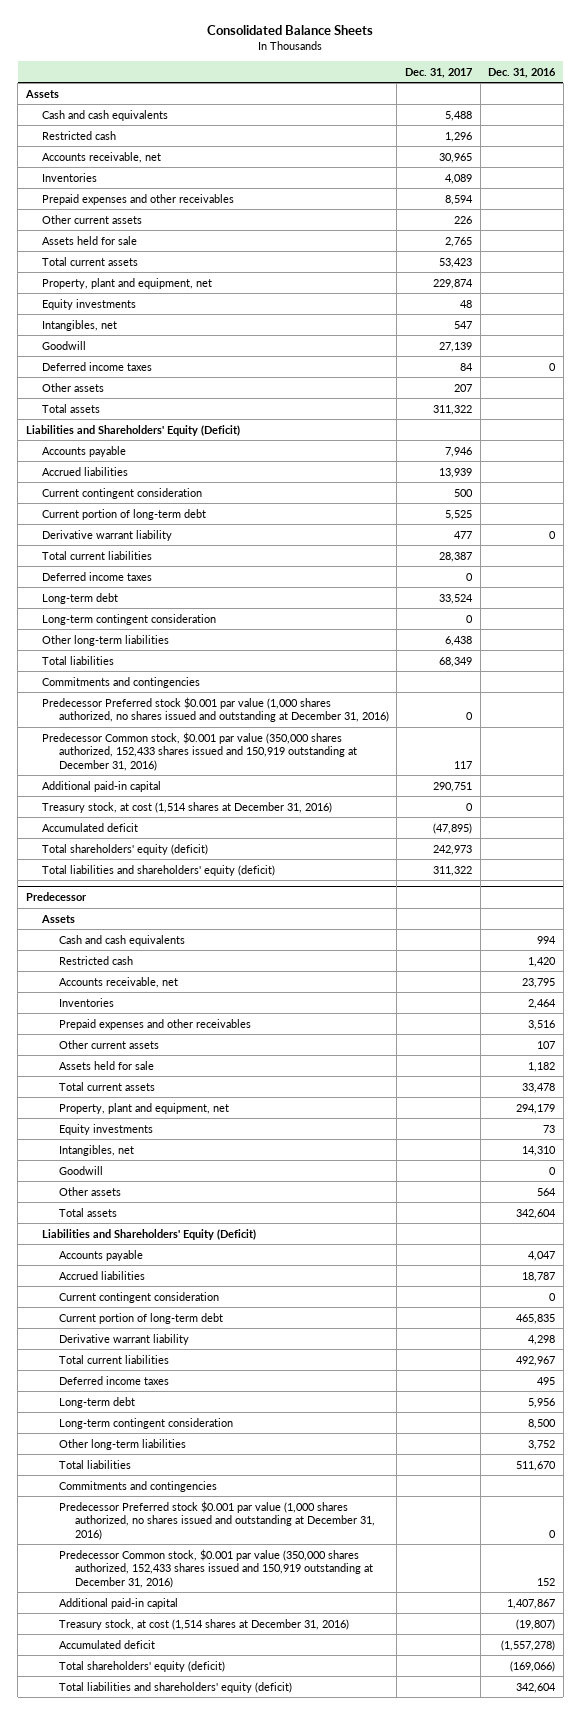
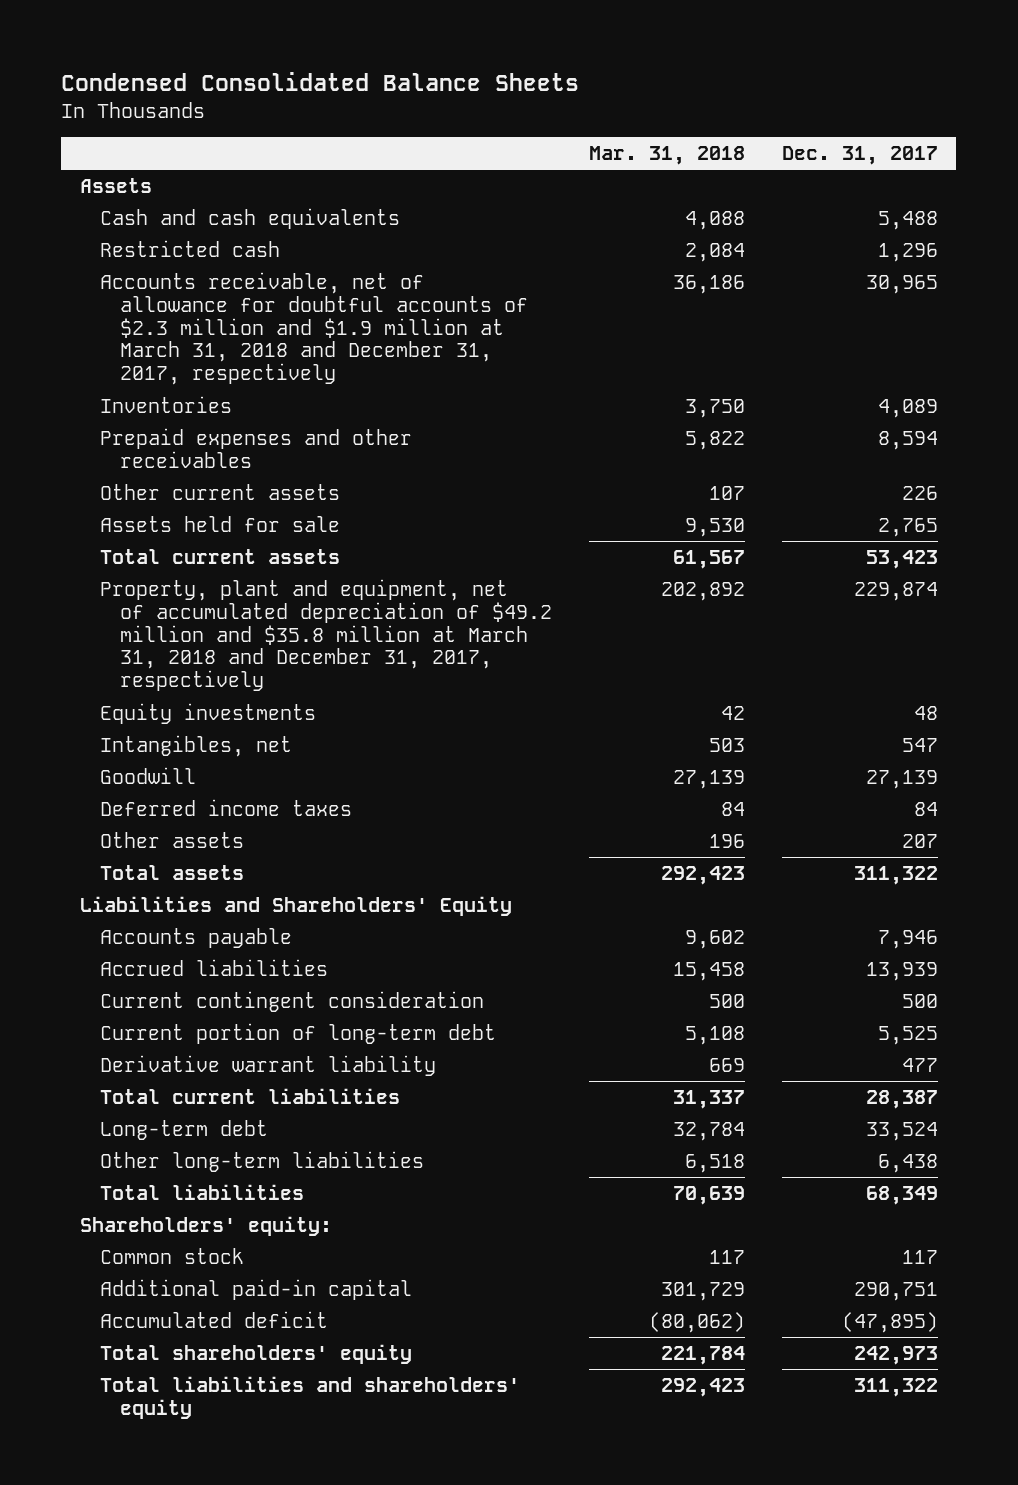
- Consolidated Balance Sheets
+ Condensed Consolidated Balance Sheets
- | Dec. 31, 2017 | Dec. 31, 2016
+ | Mar. 31, 2018 | Dec. 31, 2017
- Accounts receivable, net | 30,965 |
+ Accounts receivable, net of allowance for doubtful accounts of $2.3 million and $1.9 million at March 31, 2018 and December 31, 2017, respectively | 36,186 | 30,965
- Property, plant and equipment, net | 229,874 |
+ Property, plant and equipment, net of accumulated depreciation of $49.2 million and $35.8 million at March 31, 2018 and December 31, 2017, respectively | 202,892 | 229,874
- Liabilities and Shareholders' Equity (Deficit)
+ Liabilities and Shareholders' Equity
- Deferred income taxes | 0 |
- Long-term contingent consideration | 0 |
- Commitments and contingencies
- Predecessor Preferred stock $0.001 par value (1,000 shares authorized, no shares issued and outstanding at December 31, 2016) | 0 |
- Predecessor Common stock, $0.001 par value (350,000 shares authorized, 152,433 shares issued and 150,919 outstanding at December 31, 2016) | 117 |
+ Shareholders' equity:
+ Common stock | 117 | 117
- Treasury stock, at cost (1,514 shares at December 31, 2016) | 0 |
- Total shareholders' equity (deficit) | 242,973 |
- Total liabilities and shareholders' equity (deficit) | 311,322 |
- Predecessor
- Assets
- Cash and cash equivalents | | 994
- Restricted cash | | 1,420
- Accounts receivable, net | | 23,795
- Inventories | | 2,464
- Prepaid expenses and other receivables | | 3,516
- Other current assets | | 107
- Assets held for sale | | 1,182
- Total current assets | | 33,478
- Property, plant and equipment, net | | 294,179
- Equity investments | | 73
- Intangibles, net | | 14,310
- Goodwill | | 0
- Other assets | | 564
- Total assets | | 342,604
- Liabilities and Shareholders' Equity (Deficit)
- Accounts payable | | 4,047
- Accrued liabilities | | 18,787
- Current contingent consideration | | 0
- Current portion of long-term debt | | 465,835
- Derivative warrant liability | | 4,298
- Total current liabilities | | 492,967
- Deferred income taxes | | 495
- Long-term debt | | 5,956
- Long-term contingent consideration | | 8,500
- Other long-term liabilities | | 3,752
- Total liabilities | | 511,670
- Commitments and contingencies
- Predecessor Preferred stock $0.001 par value (1,000 shares authorized, no shares issued and outstanding at December 31, 2016) | | 0
- Predecessor Common stock, $0.001 par value (350,000 shares authorized, 152,433 shares issued and 150,919 outstanding at December 31, 2016) | | 152
- Additional paid-in capital | | 1,407,867
- Treasury stock, at cost (1,514 shares at December 31, 2016) | | (19,807)
- Accumulated deficit | | (1,557,278)
- Total shareholders' equity (deficit) | | (169,066)
- Total liabilities and shareholders' equity (deficit) | | 342,604
+ Total shareholders' equity | 221,784 | 242,973
+ Total liabilities and shareholders' equity | 292,423 | 311,322

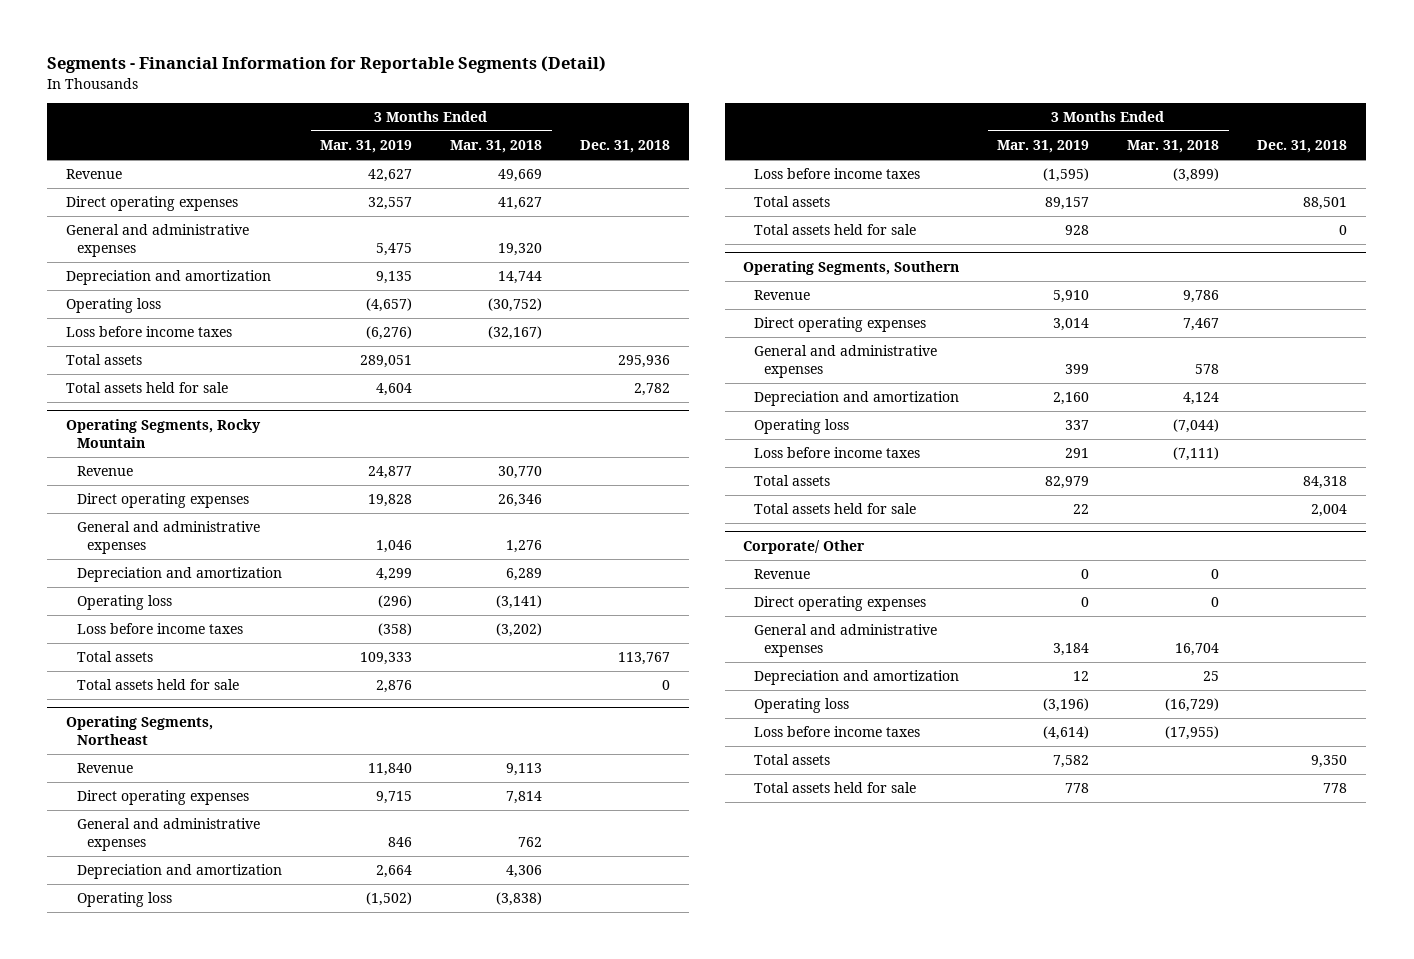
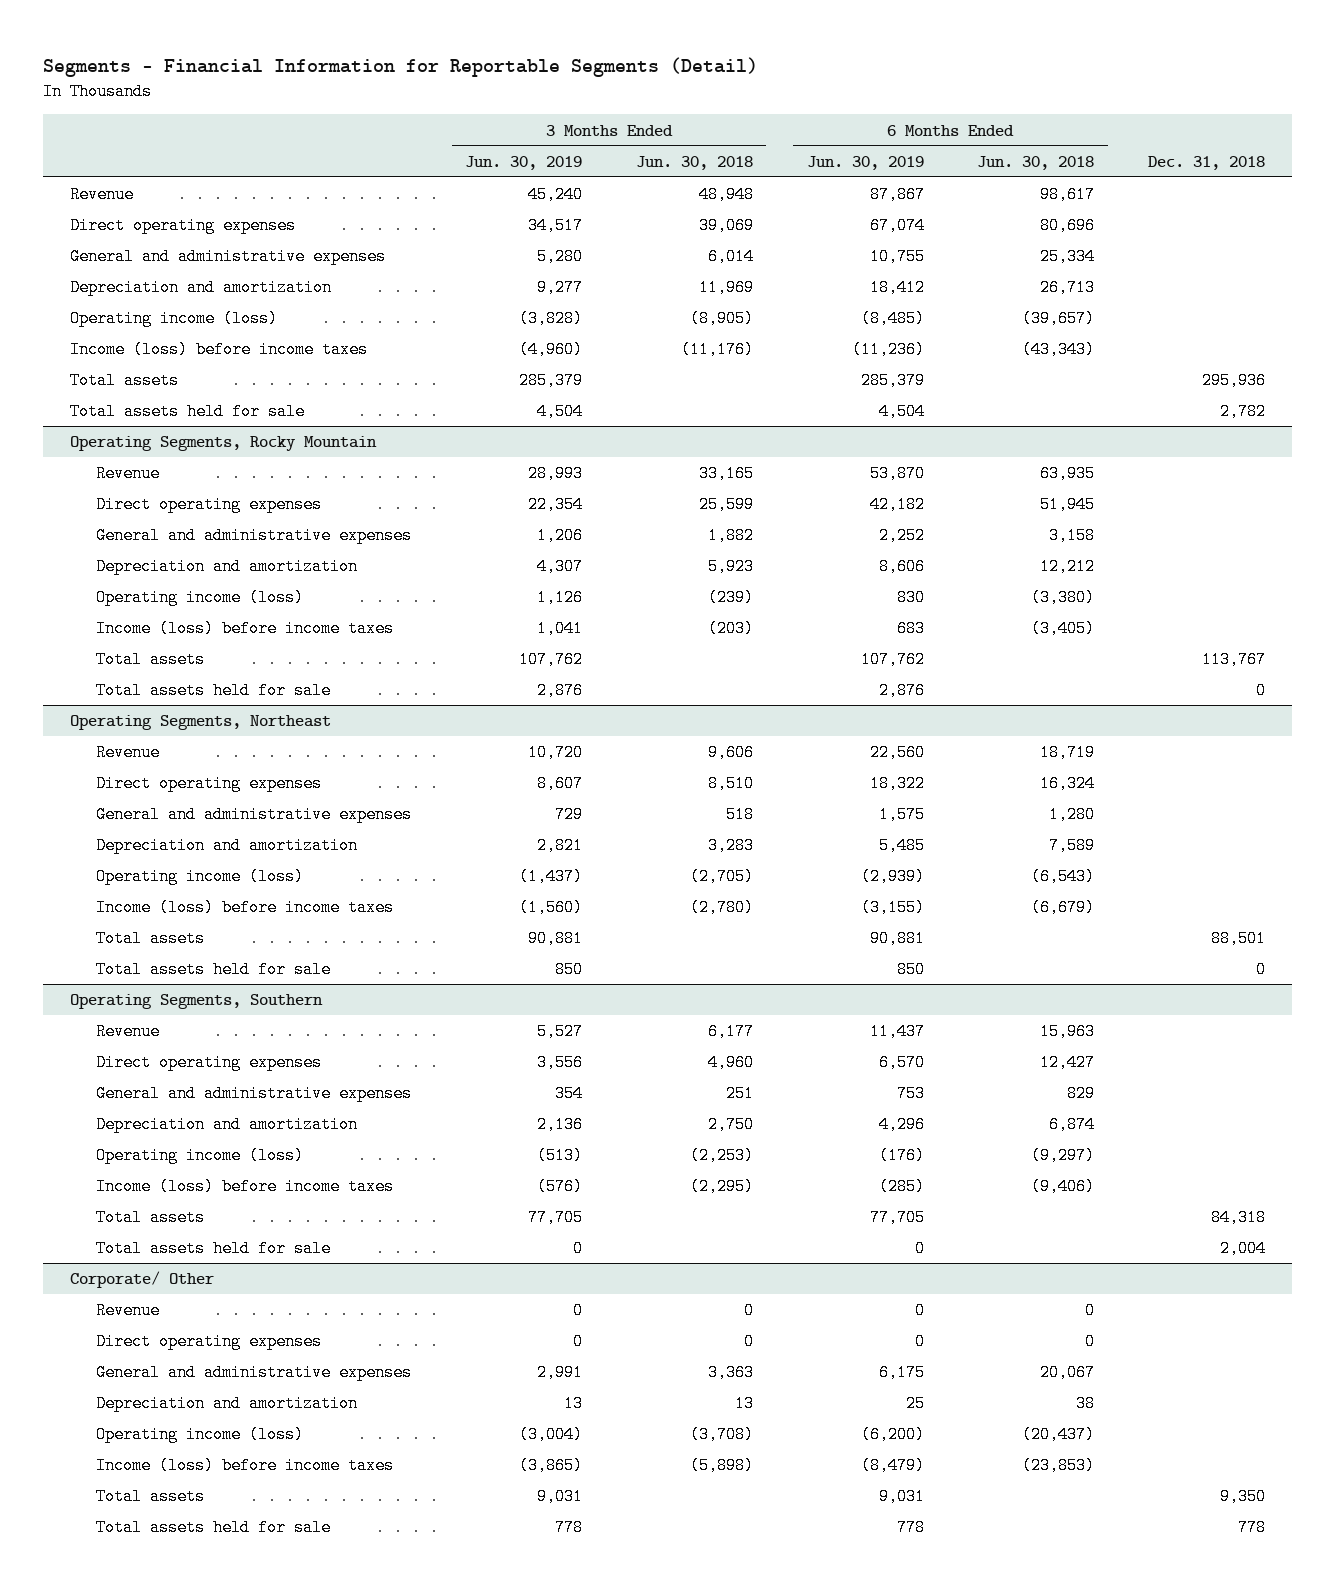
- | 3 Months Ended Mar. 31, 2019 | 3 Months Ended Mar. 31, 2018 | Dec. 31, 2018
+ | 3 Months Ended Jun. 30, 2019 | 3 Months Ended Jun. 30, 2018 | 6 Months Ended Jun. 30, 2019 | 6 Months Ended Jun. 30, 2018 | Dec. 31, 2018
- Operating loss | (4,657) | (30,752) |
- Loss before income taxes | (6,276) | (32,167) |
+ Operating income (loss) | (3,828) | (8,905) | (8,485) | (39,657) |
+ Income (loss) before income taxes | (4,960) | (11,176) | (11,236) | (43,343) |
@ Operating Segments, Rocky Mountain
- Operating loss | (296) | (3,141) |
- Loss before income taxes | (358) | (3,202) |
+ Operating income (loss) | 1,126 | (239) | 830 | (3,380) |
+ Income (loss) before income taxes | 1,041 | (203) | 683 | (3,405) |
@ Operating Segments, Northeast
- Operating loss | (1,502) | (3,838) |
- Loss before income taxes | (1,595) | (3,899) |
+ Operating income (loss) | (1,437) | (2,705) | (2,939) | (6,543) |
+ Income (loss) before income taxes | (1,560) | (2,780) | (3,155) | (6,679) |
@ Operating Segments, Southern
- Operating loss | 337 | (7,044) |
- Loss before income taxes | 291 | (7,111) |
+ Operating income (loss) | (513) | (2,253) | (176) | (9,297) |
+ Income (loss) before income taxes | (576) | (2,295) | (285) | (9,406) |
@ Corporate/ Other
- Operating loss | (3,196) | (16,729) |
- Loss before income taxes | (4,614) | (17,955) |
+ Operating income (loss) | (3,004) | (3,708) | (6,200) | (20,437) |
+ Income (loss) before income taxes | (3,865) | (5,898) | (8,479) | (23,853) |

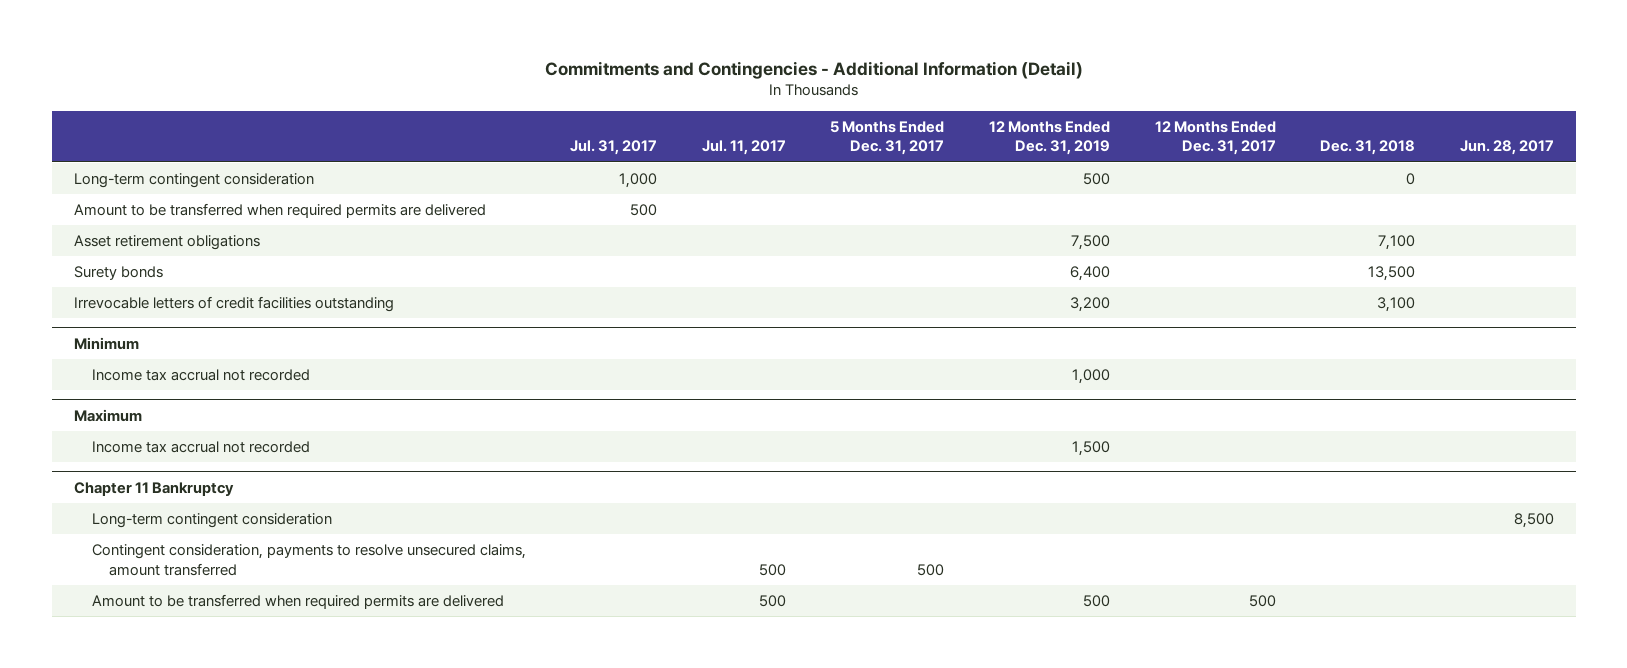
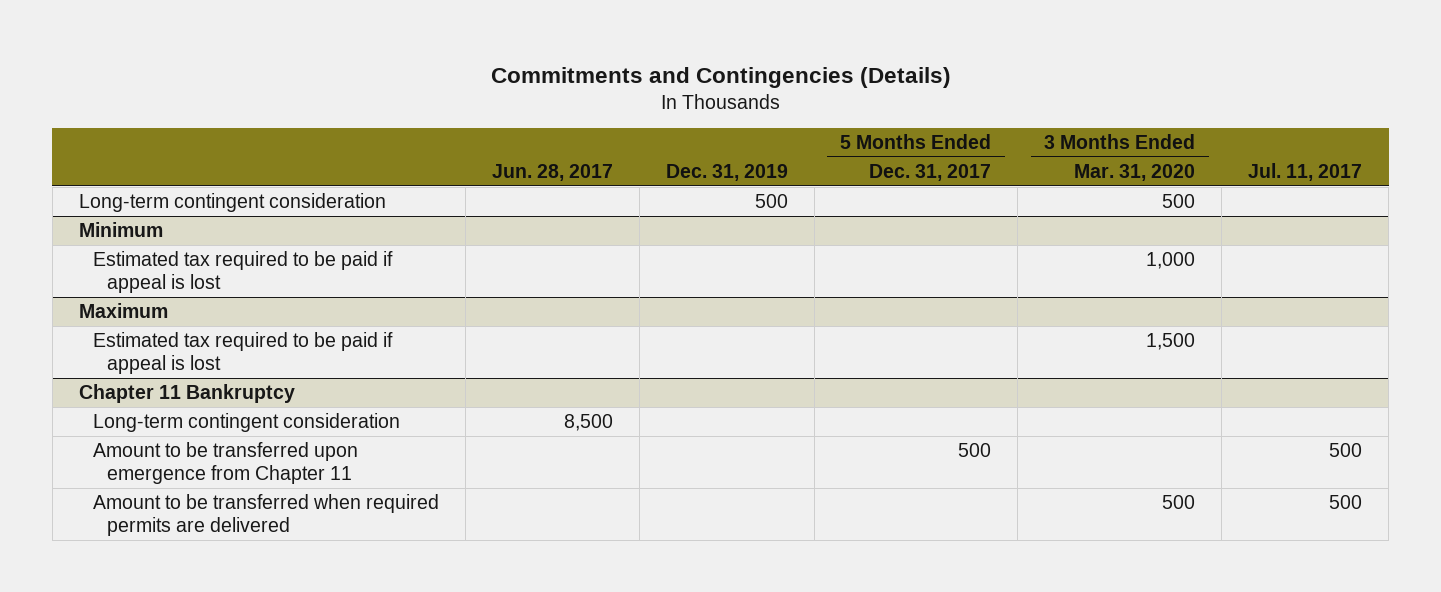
- Commitments and Contingencies - Additional Information (Detail)
+ Commitments and Contingencies (Details)
- | Jul. 31, 2017 | Jul. 11, 2017 | 5 Months Ended Dec. 31, 2017 | 12 Months Ended Dec. 31, 2019 | 12 Months Ended Dec. 31, 2017 | Dec. 31, 2018 | Jun. 28, 2017
+ | Jun. 28, 2017 | Dec. 31, 2019 | 5 Months Ended Dec. 31, 2017 | 3 Months Ended Mar. 31, 2020 | Jul. 11, 2017
- Amount to be transferred when required permits are delivered | 500 | | | | | |
- Asset retirement obligations | | | | 7,500 | | 7,100 |
- Surety bonds | | | | 6,400 | | 13,500 |
- Irrevocable letters of credit facilities outstanding | | | | 3,200 | | 3,100 |
@ Minimum
- Income tax accrual not recorded | | | | 1,000 | | |
+ Estimated tax required to be paid if appeal is lost | | | | 1,000 |
@ Maximum
- Income tax accrual not recorded | | | | 1,500 | | |
+ Estimated tax required to be paid if appeal is lost | | | | 1,500 |
@ Chapter 11 Bankruptcy
- Contingent consideration, payments to resolve unsecured claims, amount transferred | | 500 | 500 | | | |
+ Amount to be transferred upon emergence from Chapter 11 | | | 500 | | 500

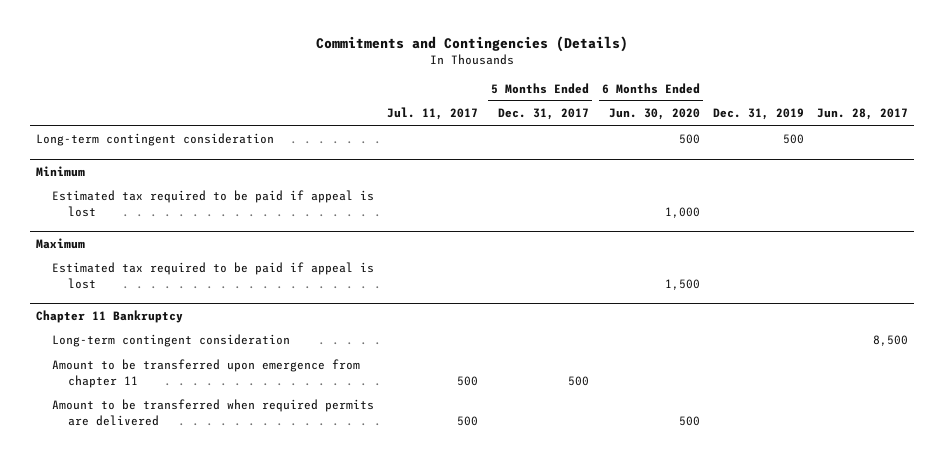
- | Jun. 28, 2017 | Dec. 31, 2019 | 5 Months Ended Dec. 31, 2017 | 3 Months Ended Mar. 31, 2020 | Jul. 11, 2017
+ | Jul. 11, 2017 | 5 Months Ended Dec. 31, 2017 | 6 Months Ended Jun. 30, 2020 | Dec. 31, 2019 | Jun. 28, 2017
@ Chapter 11 Bankruptcy
- Amount to be transferred upon emergence from Chapter 11 | | | 500 | | 500
+ Amount to be transferred upon emergence from chapter 11 | 500 | 500 | | |

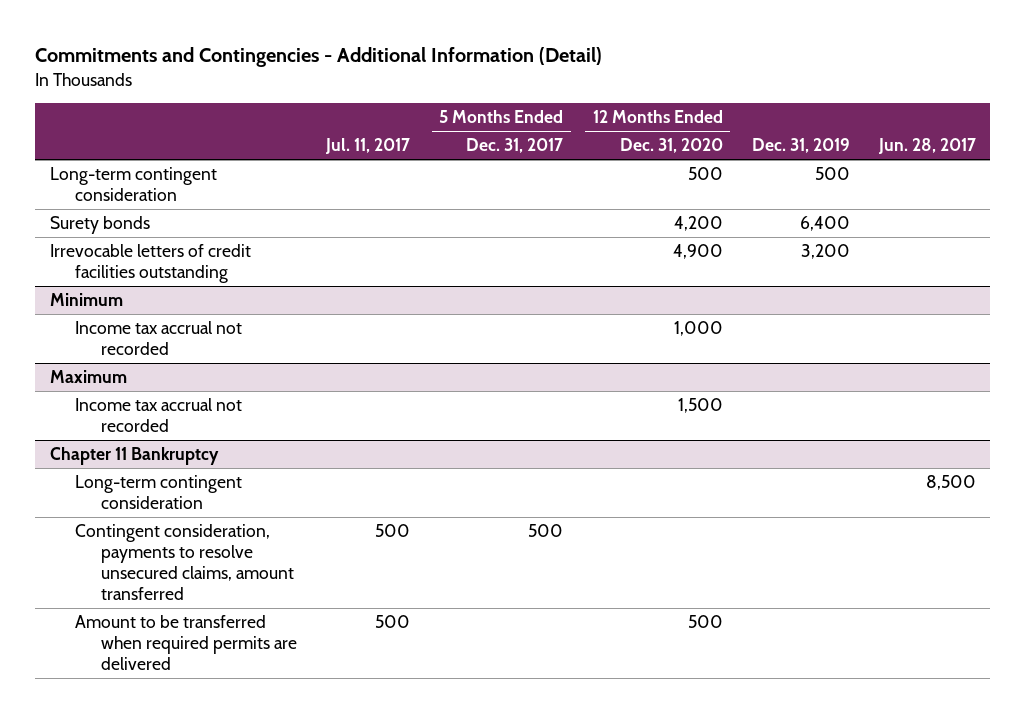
- Commitments and Contingencies (Details)
+ Commitments and Contingencies - Additional Information (Detail)
- | Jul. 11, 2017 | 5 Months Ended Dec. 31, 2017 | 6 Months Ended Jun. 30, 2020 | Dec. 31, 2019 | Jun. 28, 2017
+ | Jul. 11, 2017 | 5 Months Ended Dec. 31, 2017 | 12 Months Ended Dec. 31, 2020 | Dec. 31, 2019 | Jun. 28, 2017
+ Surety bonds | | | 4,200 | 6,400 |
+ Irrevocable letters of credit facilities outstanding | | | 4,900 | 3,200 |
@ Minimum
- Estimated tax required to be paid if appeal is lost | | | 1,000 | |
+ Income tax accrual not recorded | | | 1,000 | |
@ Maximum
- Estimated tax required to be paid if appeal is lost | | | 1,500 | |
+ Income tax accrual not recorded | | | 1,500 | |
@ Chapter 11 Bankruptcy
- Amount to be transferred upon emergence from chapter 11 | 500 | 500 | | |
+ Contingent consideration, payments to resolve unsecured claims, amount transferred | 500 | 500 | | |

